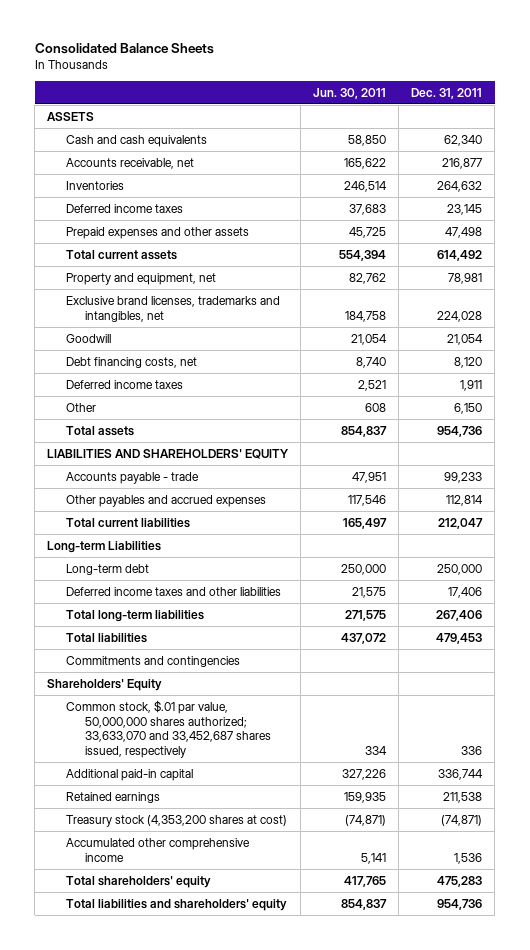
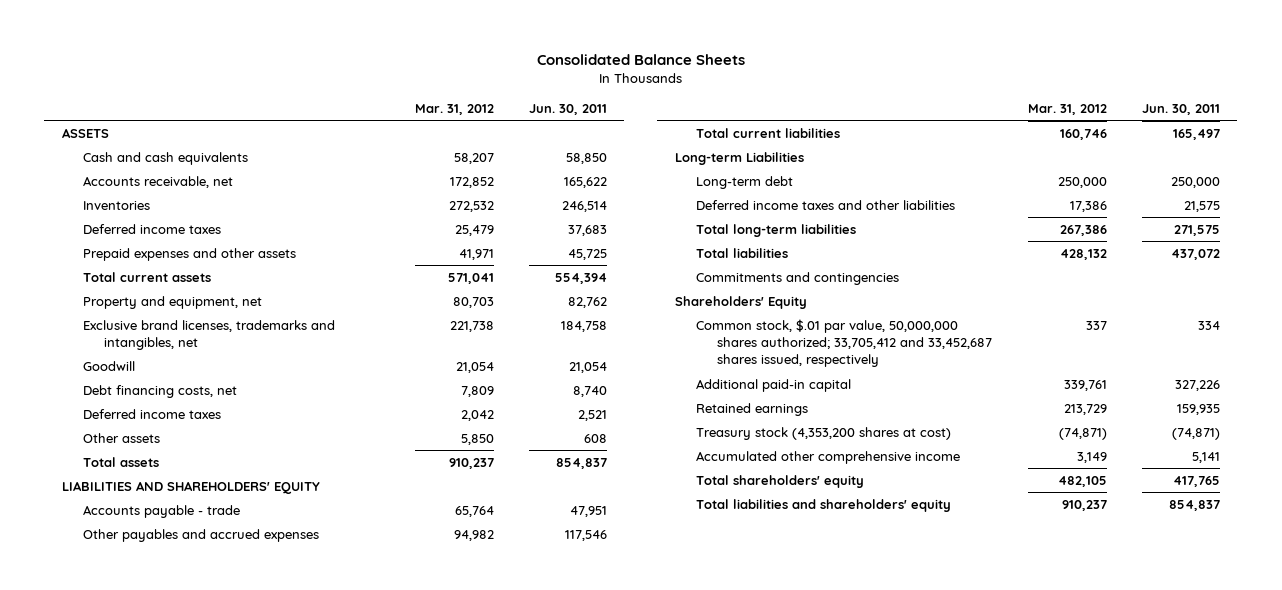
- | Jun. 30, 2011 | Dec. 31, 2011
+ | Mar. 31, 2012 | Jun. 30, 2011
- Other | 608 | 6,150
+ Other assets | 5,850 | 608
- Common stock, $.01 par value, 50,000,000 shares authorized; 33,633,070 and 33,452,687 shares issued, respectively | 334 | 336
+ Common stock, $.01 par value, 50,000,000 shares authorized; 33,705,412 and 33,452,687 shares issued, respectively | 337 | 334

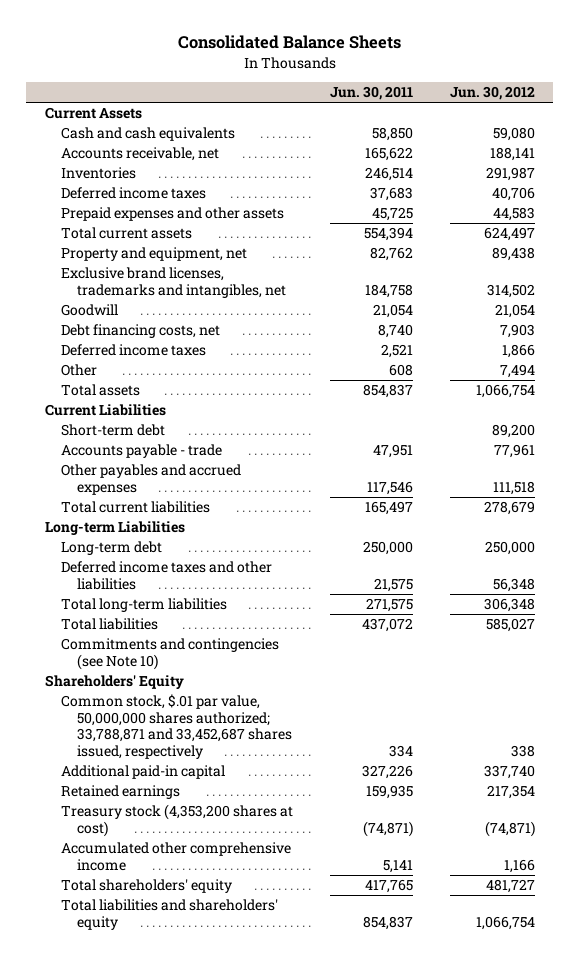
- | Mar. 31, 2012 | Jun. 30, 2011
+ | Jun. 30, 2011 | Jun. 30, 2012
- ASSETS
+ Current Assets
- Other assets | 5,850 | 608
+ Other | 608 | 7,494
- LIABILITIES AND SHAREHOLDERS' EQUITY
+ Current Liabilities
+ Short-term debt | | 89,200
- Commitments and contingencies
+ Commitments and contingencies (see Note 10)
- Common stock, $.01 par value, 50,000,000 shares authorized; 33,705,412 and 33,452,687 shares issued, respectively | 337 | 334
+ Common stock, $.01 par value, 50,000,000 shares authorized; 33,788,871 and 33,452,687 shares issued, respectively | 334 | 338

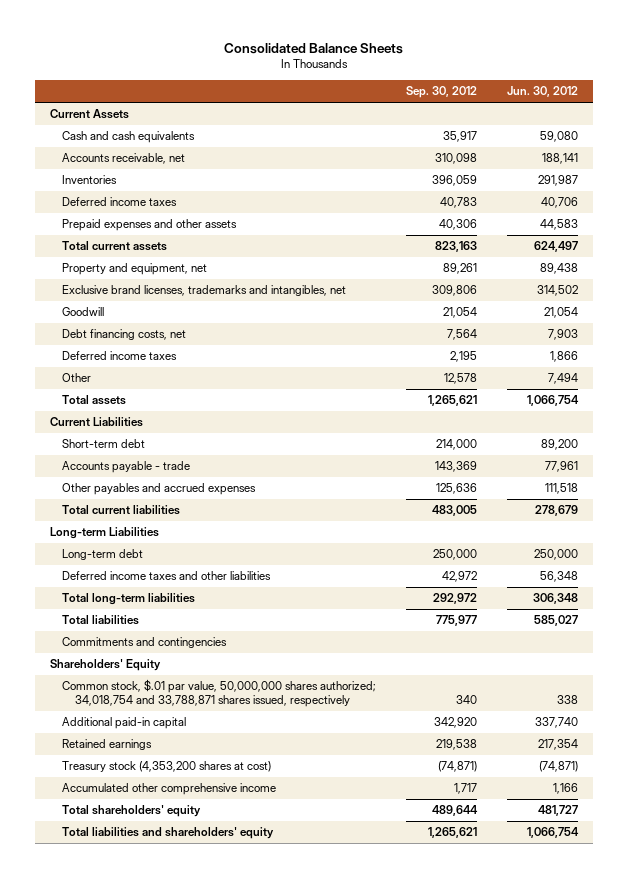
- | Jun. 30, 2011 | Jun. 30, 2012
+ | Sep. 30, 2012 | Jun. 30, 2012
- Commitments and contingencies (see Note 10)
+ Commitments and contingencies
- Common stock, $.01 par value, 50,000,000 shares authorized; 33,788,871 and 33,452,687 shares issued, respectively | 334 | 338
+ Common stock, $.01 par value, 50,000,000 shares authorized; 34,018,754 and 33,788,871 shares issued, respectively | 340 | 338

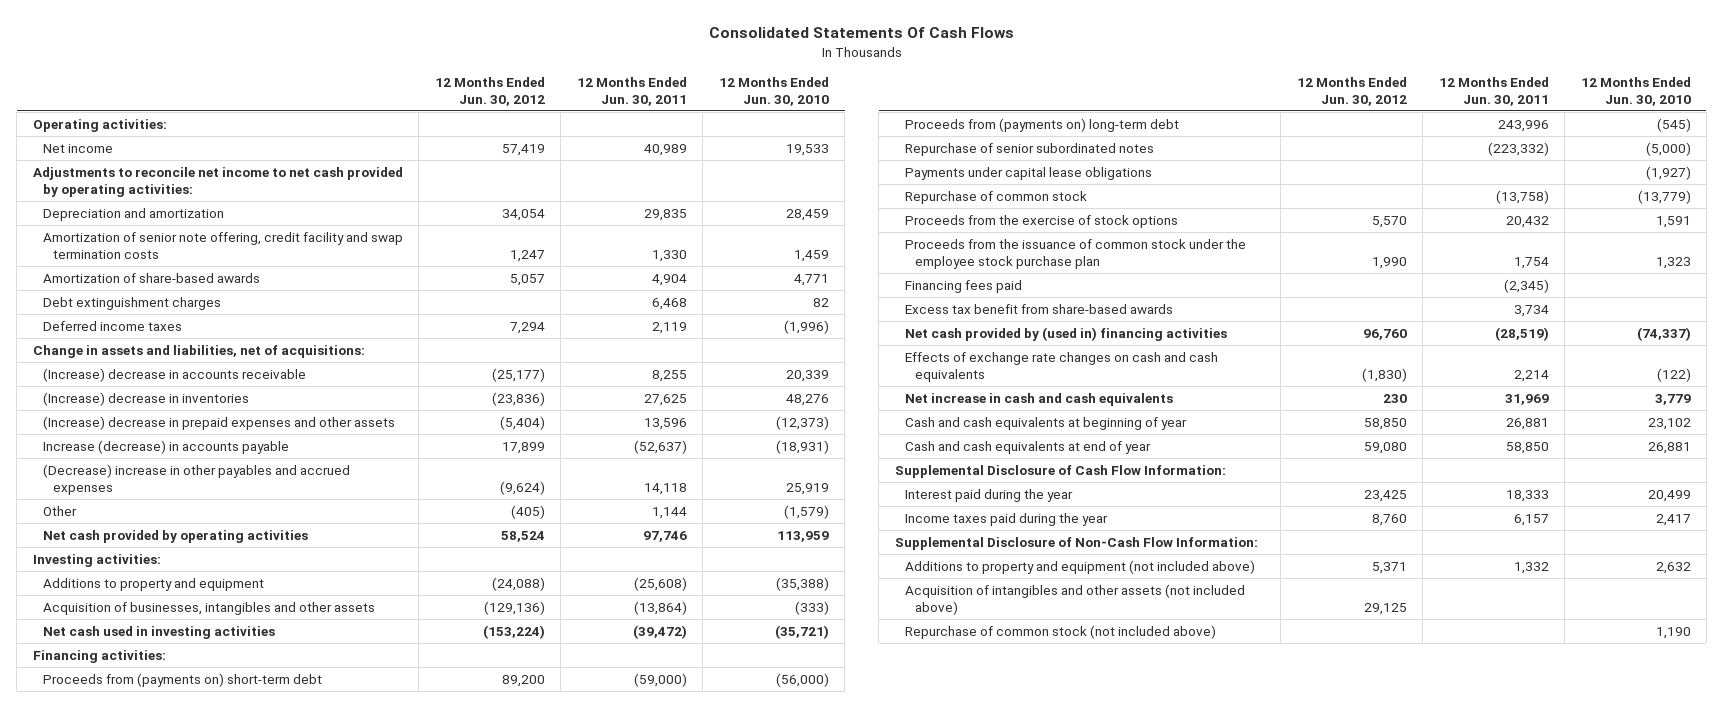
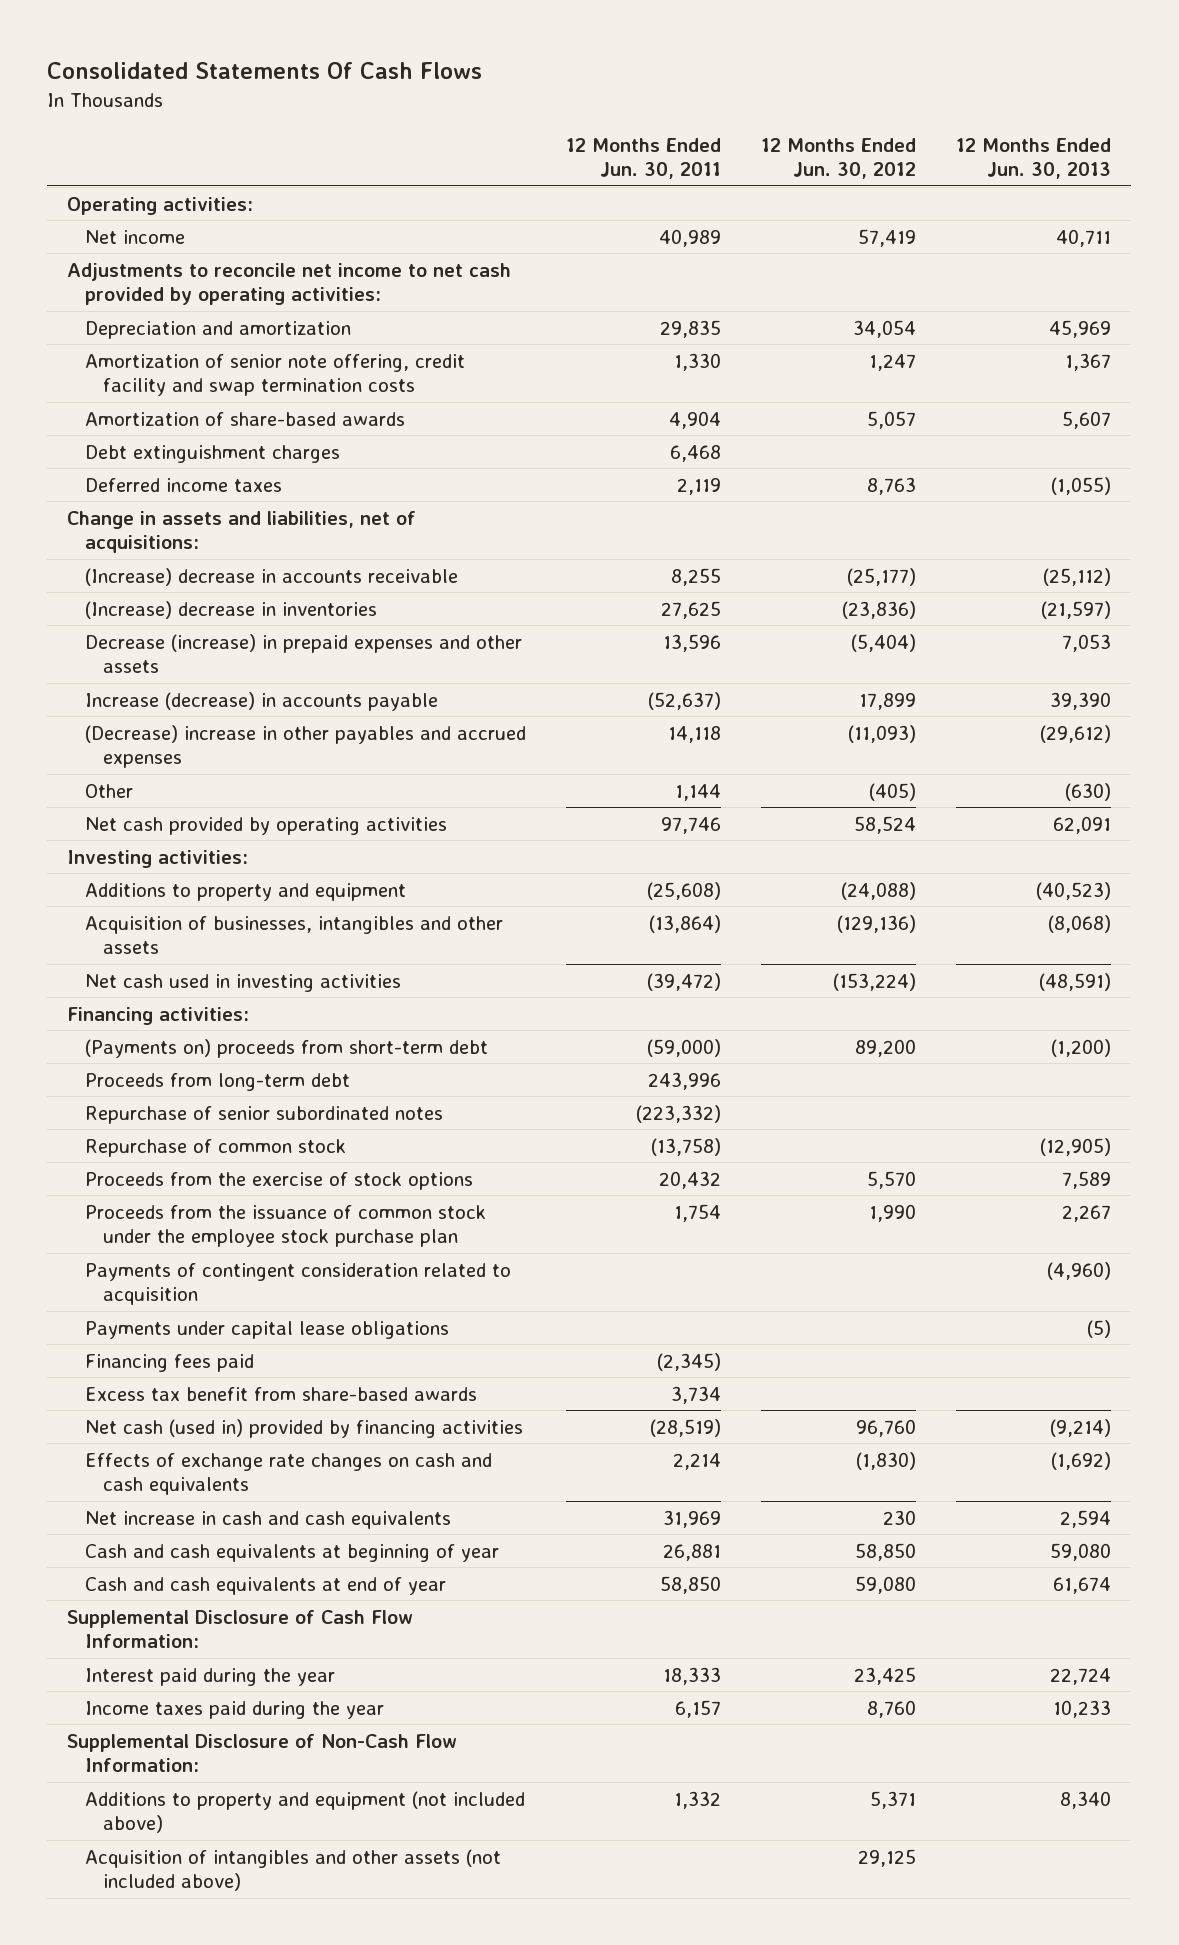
- | 12 Months Ended Jun. 30, 2012 | 12 Months Ended Jun. 30, 2011 | 12 Months Ended Jun. 30, 2010
+ | 12 Months Ended Jun. 30, 2011 | 12 Months Ended Jun. 30, 2012 | 12 Months Ended Jun. 30, 2013
- Deferred income taxes | 7,294 | 2,119 | (1,996)
+ Deferred income taxes | 2,119 | 8,763 | (1,055)
- (Increase) decrease in prepaid expenses and other assets | (5,404) | 13,596 | (12,373)
+ Decrease (increase) in prepaid expenses and other assets | 13,596 | (5,404) | 7,053
- (Decrease) increase in other payables and accrued expenses | (9,624) | 14,118 | 25,919
+ (Decrease) increase in other payables and accrued expenses | 14,118 | (11,093) | (29,612)
- Proceeds from (payments on) short-term debt | 89,200 | (59,000) | (56,000)
- Proceeds from (payments on) long-term debt | | 243,996 | (545)
+ (Payments on) proceeds from short-term debt | (59,000) | 89,200 | (1,200)
+ Proceeds from long-term debt | 243,996 | |
+ Payments of contingent consideration related to acquisition | | | (4,960)
moved down: Payments under capital lease obligations | | | (5)
- Net cash provided by (used in) financing activities | 96,760 | (28,519) | (74,337)
+ Net cash (used in) provided by financing activities | (28,519) | 96,760 | (9,214)
- Repurchase of common stock (not included above) | | | 1,190

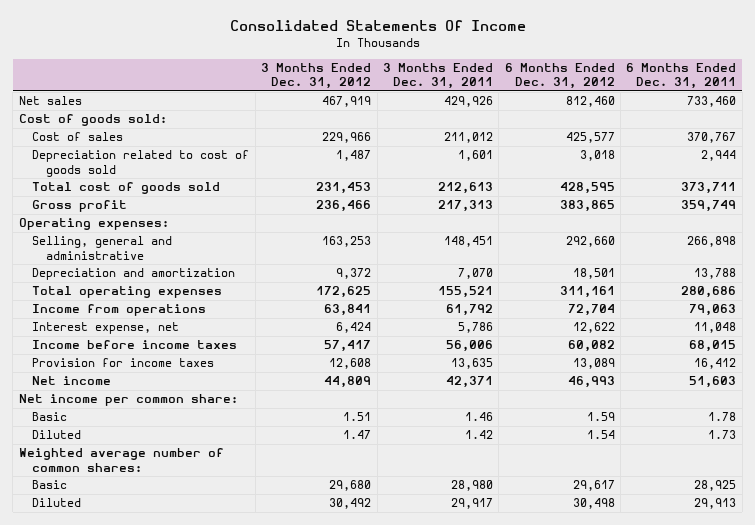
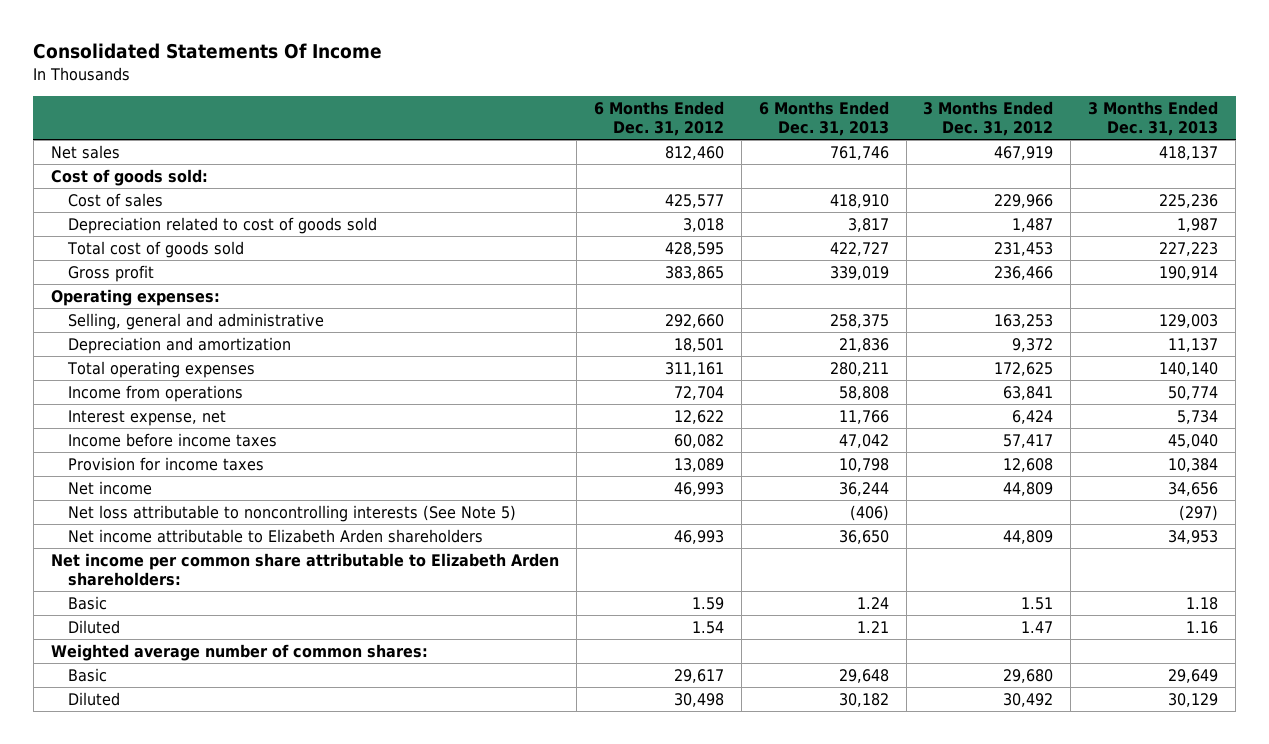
- | 3 Months Ended Dec. 31, 2012 | 3 Months Ended Dec. 31, 2011 | 6 Months Ended Dec. 31, 2012 | 6 Months Ended Dec. 31, 2011
+ | 6 Months Ended Dec. 31, 2012 | 6 Months Ended Dec. 31, 2013 | 3 Months Ended Dec. 31, 2012 | 3 Months Ended Dec. 31, 2013
- Net income per common share:
+ Net loss attributable to noncontrolling interests (See Note 5) | | (406) | | (297)
+ Net income attributable to Elizabeth Arden shareholders | 46,993 | 36,650 | 44,809 | 34,953
+ Net income per common share attributable to Elizabeth Arden shareholders:

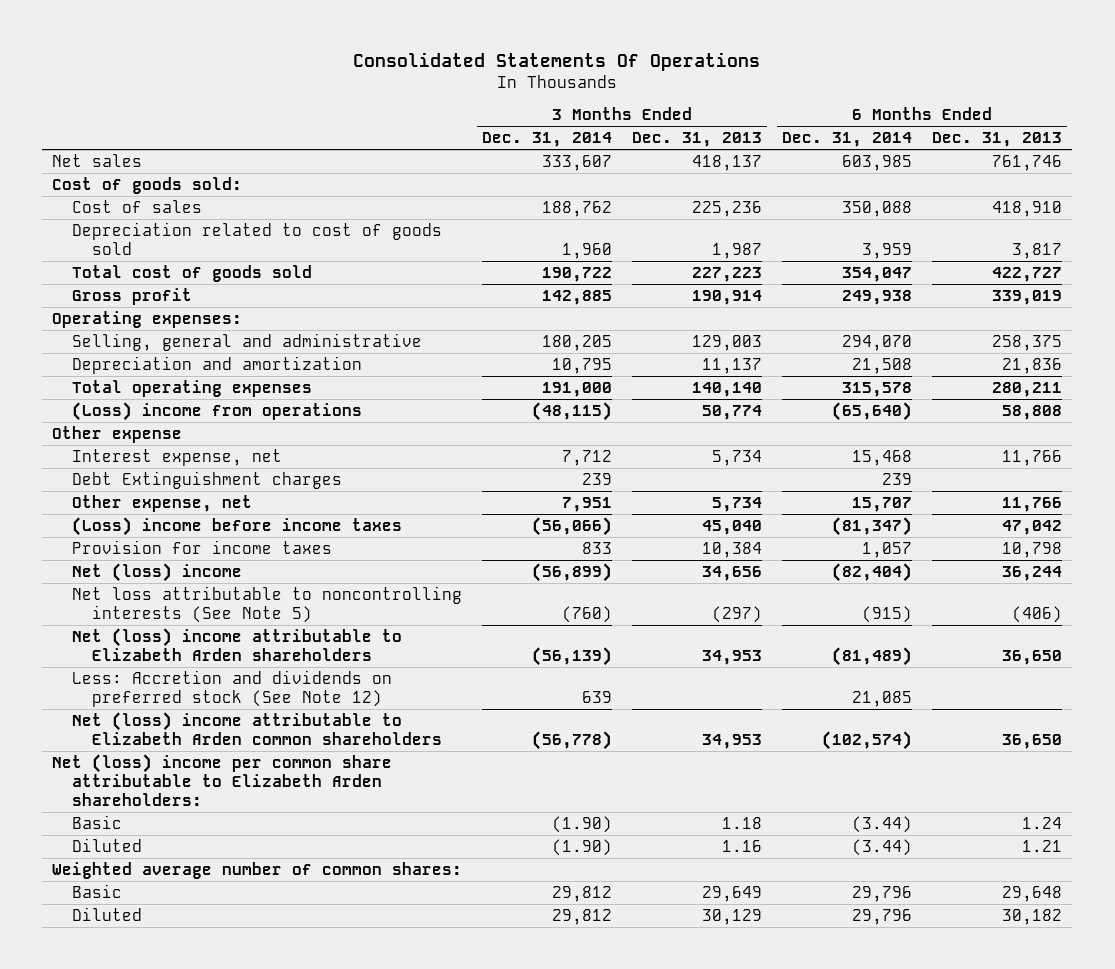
- Consolidated Statements Of Income
+ Consolidated Statements Of Operations
- | 6 Months Ended Dec. 31, 2012 | 6 Months Ended Dec. 31, 2013 | 3 Months Ended Dec. 31, 2012 | 3 Months Ended Dec. 31, 2013
+ | 3 Months Ended Dec. 31, 2014 | 3 Months Ended Dec. 31, 2013 | 6 Months Ended Dec. 31, 2014 | 6 Months Ended Dec. 31, 2013
- Income from operations | 72,704 | 58,808 | 63,841 | 50,774
+ (Loss) income from operations | (48,115) | 50,774 | (65,640) | 58,808
+ Other expense
- Income before income taxes | 60,082 | 47,042 | 57,417 | 45,040
+ Debt Extinguishment charges | 239 | | 239 |
+ Other expense, net | 7,951 | 5,734 | 15,707 | 11,766
+ (Loss) income before income taxes | (56,066) | 45,040 | (81,347) | 47,042
- Net income | 46,993 | 36,244 | 44,809 | 34,656
+ Net (loss) income | (56,899) | 34,656 | (82,404) | 36,244
- Net income attributable to Elizabeth Arden shareholders | 46,993 | 36,650 | 44,809 | 34,953
- Net income per common share attributable to Elizabeth Arden shareholders:
+ Net (loss) income attributable to Elizabeth Arden shareholders | (56,139) | 34,953 | (81,489) | 36,650
+ Less: Accretion and dividends on preferred stock (See Note 12) | 639 | | 21,085 |
+ Net (loss) income attributable to Elizabeth Arden common shareholders | (56,778) | 34,953 | (102,574) | 36,650
+ Net (loss) income per common share attributable to Elizabeth Arden shareholders:

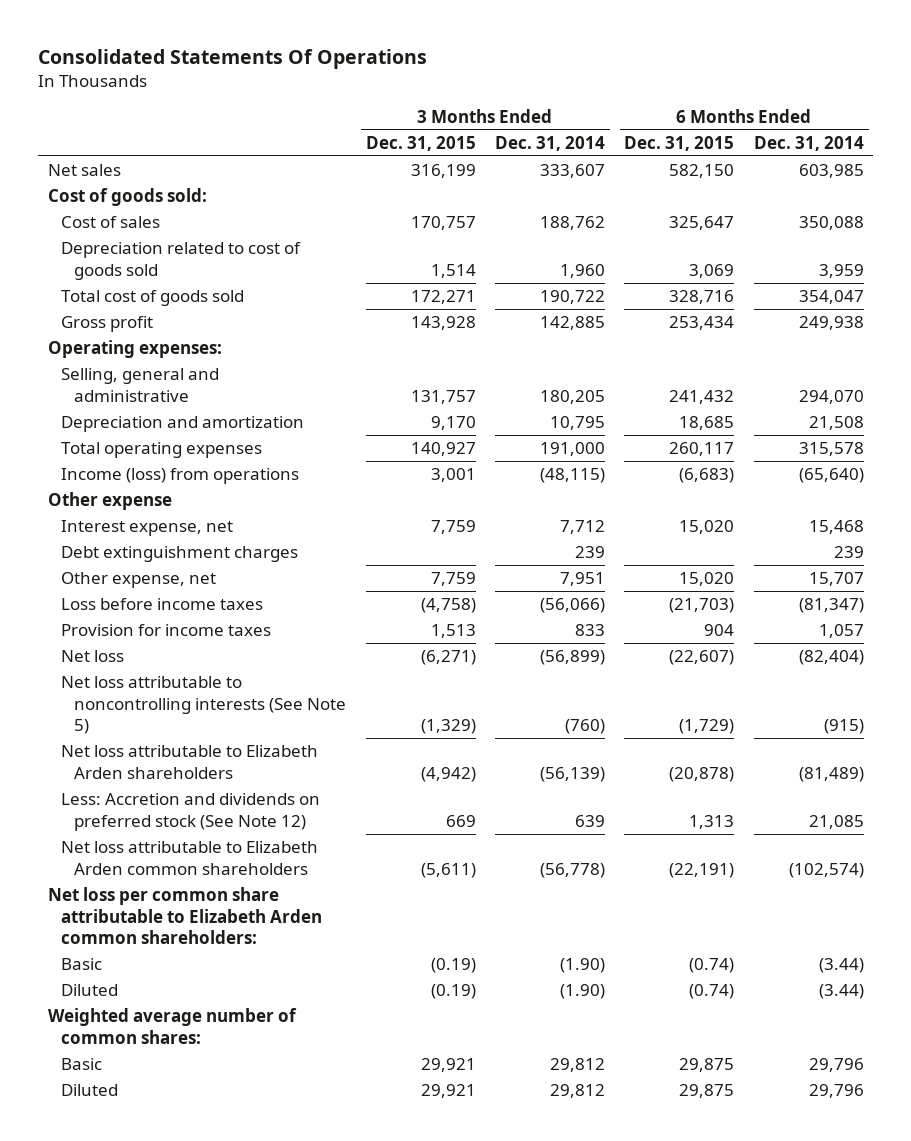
- | 3 Months Ended Dec. 31, 2014 | 3 Months Ended Dec. 31, 2013 | 6 Months Ended Dec. 31, 2014 | 6 Months Ended Dec. 31, 2013
+ | 3 Months Ended Dec. 31, 2015 | 3 Months Ended Dec. 31, 2014 | 6 Months Ended Dec. 31, 2015 | 6 Months Ended Dec. 31, 2014
- (Loss) income from operations | (48,115) | 50,774 | (65,640) | 58,808
+ Income (loss) from operations | 3,001 | (48,115) | (6,683) | (65,640)
- Debt Extinguishment charges | 239 | | 239 |
+ Debt extinguishment charges | | 239 | | 239
- (Loss) income before income taxes | (56,066) | 45,040 | (81,347) | 47,042
+ Loss before income taxes | (4,758) | (56,066) | (21,703) | (81,347)
- Net (loss) income | (56,899) | 34,656 | (82,404) | 36,244
+ Net loss | (6,271) | (56,899) | (22,607) | (82,404)
- Net (loss) income attributable to Elizabeth Arden shareholders | (56,139) | 34,953 | (81,489) | 36,650
+ Net loss attributable to Elizabeth Arden shareholders | (4,942) | (56,139) | (20,878) | (81,489)
- Net (loss) income attributable to Elizabeth Arden common shareholders | (56,778) | 34,953 | (102,574) | 36,650
- Net (loss) income per common share attributable to Elizabeth Arden shareholders:
+ Net loss attributable to Elizabeth Arden common shareholders | (5,611) | (56,778) | (22,191) | (102,574)
+ Net loss per common share attributable to Elizabeth Arden common shareholders:

